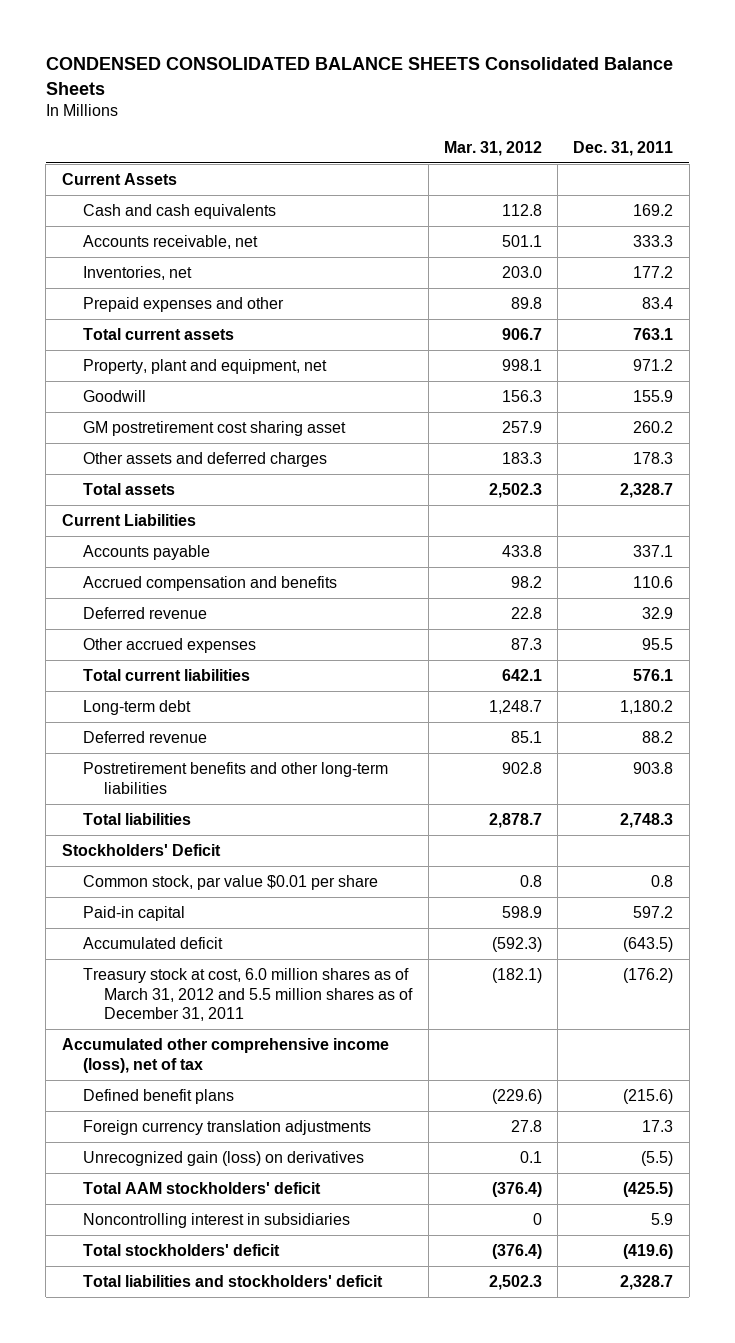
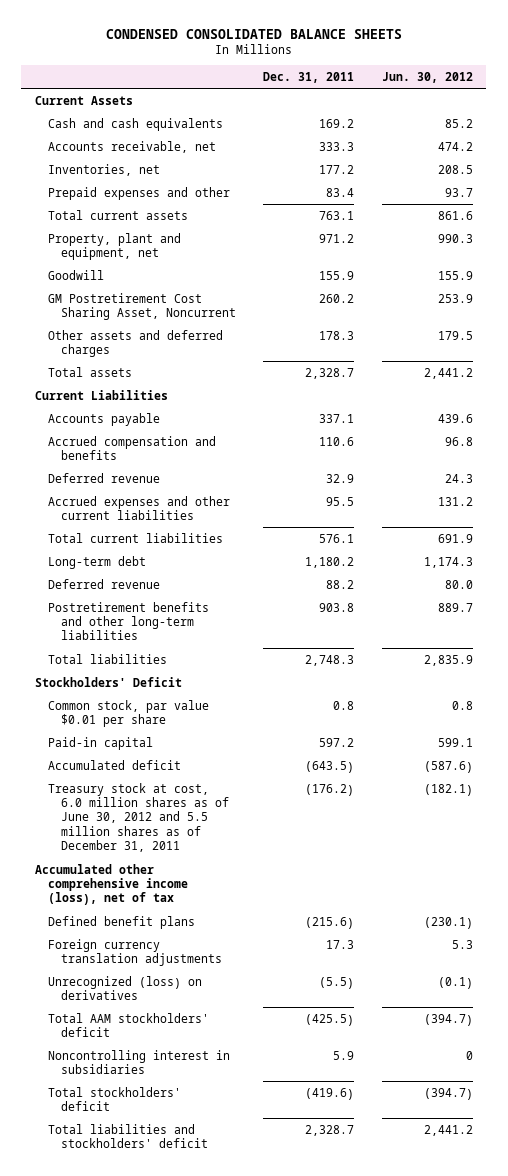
- CONDENSED CONSOLIDATED BALANCE SHEETS Consolidated Balance Sheets
+ CONDENSED CONSOLIDATED BALANCE SHEETS
- | Mar. 31, 2012 | Dec. 31, 2011
+ | Dec. 31, 2011 | Jun. 30, 2012
- GM postretirement cost sharing asset | 257.9 | 260.2
+ GM Postretirement Cost Sharing Asset, Noncurrent | 260.2 | 253.9
- Other accrued expenses | 87.3 | 95.5
+ Accrued expenses and other current liabilities | 95.5 | 131.2
- Treasury stock at cost, 6.0 million shares as of March 31, 2012 and 5.5 million shares as of December 31, 2011 | (182.1) | (176.2)
+ Treasury stock at cost, 6.0 million shares as of June 30, 2012 and 5.5 million shares as of December 31, 2011 | (176.2) | (182.1)
- Unrecognized gain (loss) on derivatives | 0.1 | (5.5)
+ Unrecognized (loss) on derivatives | (5.5) | (0.1)

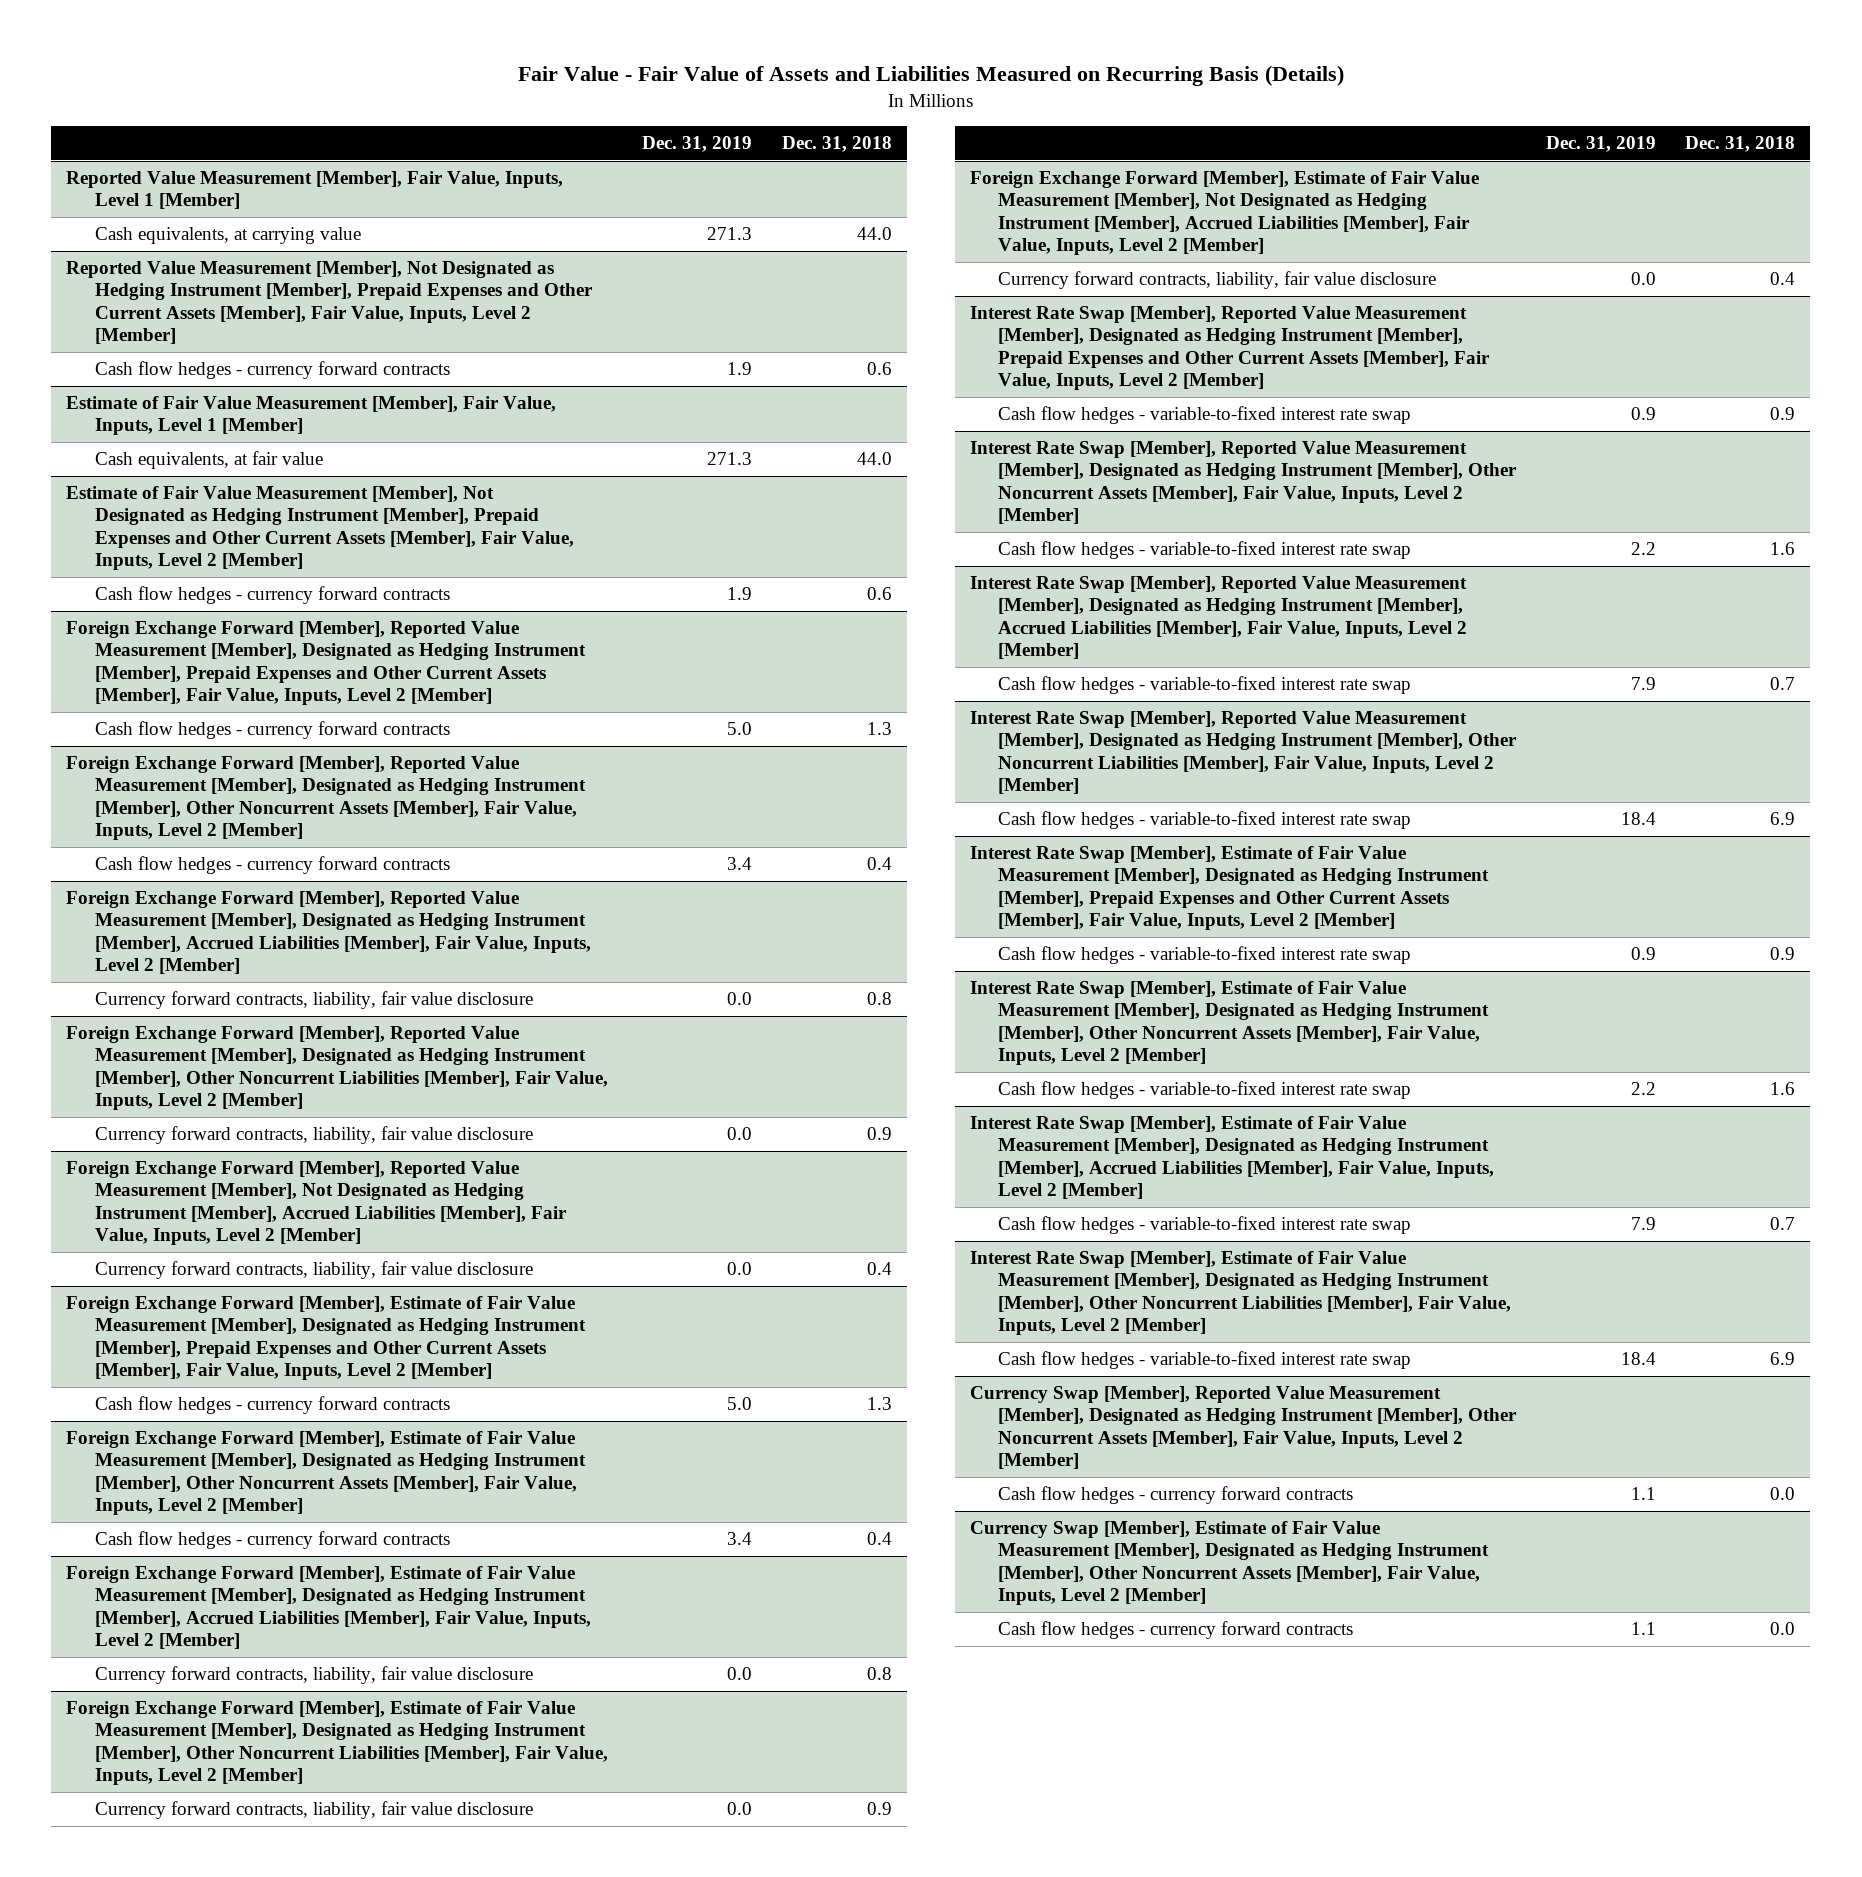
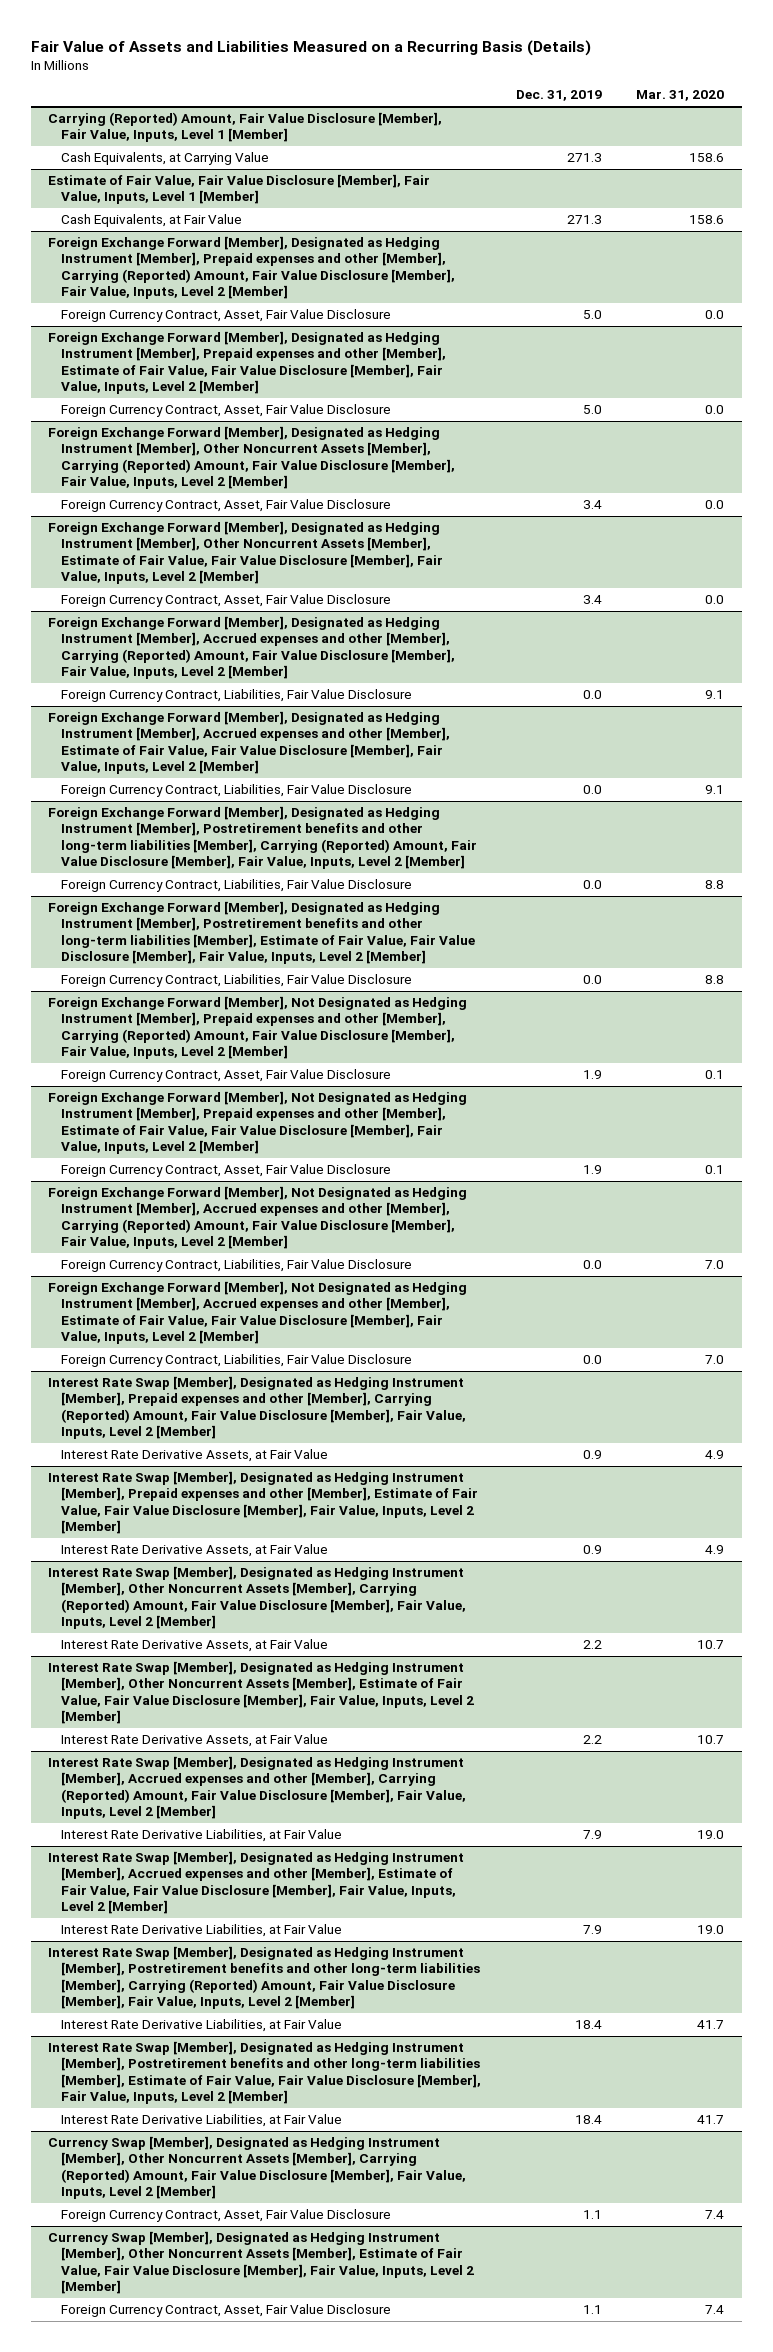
- Fair Value - Fair Value of Assets and Liabilities Measured on Recurring Basis (Details)
+ Fair Value of Assets and Liabilities Measured on a Recurring Basis (Details)
- | Dec. 31, 2019 | Dec. 31, 2018
+ | Dec. 31, 2019 | Mar. 31, 2020
- Reported Value Measurement [Member], Fair Value, Inputs, Level 1 [Member]
- Cash equivalents, at carrying value | 271.3 | 44.0
- Reported Value Measurement [Member], Not Designated as Hedging Instrument [Member], Prepaid Expenses and Other Current Assets [Member], Fair Value, Inputs, Level 2 [Member]
- Cash flow hedges - currency forward contracts | 1.9 | 0.6
- Estimate of Fair Value Measurement [Member], Fair Value, Inputs, Level 1 [Member]
- Cash equivalents, at fair value | 271.3 | 44.0
- Estimate of Fair Value Measurement [Member], Not Designated as Hedging Instrument [Member], Prepaid Expenses and Other Current Assets [Member], Fair Value, Inputs, Level 2 [Member]
- Cash flow hedges - currency forward contracts | 1.9 | 0.6
- Foreign Exchange Forward [Member], Reported Value Measurement [Member], Designated as Hedging Instrument [Member], Prepaid Expenses and Other Current Assets [Member], Fair Value, Inputs, Level 2 [Member]
- Cash flow hedges - currency forward contracts | 5.0 | 1.3
- Foreign Exchange Forward [Member], Reported Value Measurement [Member], Designated as Hedging Instrument [Member], Other Noncurrent Assets [Member], Fair Value, Inputs, Level 2 [Member]
- Cash flow hedges - currency forward contracts | 3.4 | 0.4
- Foreign Exchange Forward [Member], Reported Value Measurement [Member], Designated as Hedging Instrument [Member], Accrued Liabilities [Member], Fair Value, Inputs, Level 2 [Member]
- Currency forward contracts, liability, fair value disclosure | 0.0 | 0.8
- Foreign Exchange Forward [Member], Reported Value Measurement [Member], Designated as Hedging Instrument [Member], Other Noncurrent Liabilities [Member], Fair Value, Inputs, Level 2 [Member]
- Currency forward contracts, liability, fair value disclosure | 0.0 | 0.9
- Foreign Exchange Forward [Member], Reported Value Measurement [Member], Not Designated as Hedging Instrument [Member], Accrued Liabilities [Member], Fair Value, Inputs, Level 2 [Member]
- Currency forward contracts, liability, fair value disclosure | 0.0 | 0.4
- Foreign Exchange Forward [Member], Estimate of Fair Value Measurement [Member], Designated as Hedging Instrument [Member], Prepaid Expenses and Other Current Assets [Member], Fair Value, Inputs, Level 2 [Member]
- Cash flow hedges - currency forward contracts | 5.0 | 1.3
- Foreign Exchange Forward [Member], Estimate of Fair Value Measurement [Member], Designated as Hedging Instrument [Member], Other Noncurrent Assets [Member], Fair Value, Inputs, Level 2 [Member]
- Cash flow hedges - currency forward contracts | 3.4 | 0.4
- Foreign Exchange Forward [Member], Estimate of Fair Value Measurement [Member], Designated as Hedging Instrument [Member], Accrued Liabilities [Member], Fair Value, Inputs, Level 2 [Member]
- Currency forward contracts, liability, fair value disclosure | 0.0 | 0.8
- Foreign Exchange Forward [Member], Estimate of Fair Value Measurement [Member], Designated as Hedging Instrument [Member], Other Noncurrent Liabilities [Member], Fair Value, Inputs, Level 2 [Member]
- Currency forward contracts, liability, fair value disclosure | 0.0 | 0.9
- Foreign Exchange Forward [Member], Estimate of Fair Value Measurement [Member], Not Designated as Hedging Instrument [Member], Accrued Liabilities [Member], Fair Value, Inputs, Level 2 [Member]
- Currency forward contracts, liability, fair value disclosure | 0.0 | 0.4
- Interest Rate Swap [Member], Reported Value Measurement [Member], Designated as Hedging Instrument [Member], Prepaid Expenses and Other Current Assets [Member], Fair Value, Inputs, Level 2 [Member]
- Cash flow hedges - variable-to-fixed interest rate swap | 0.9 | 0.9
- Interest Rate Swap [Member], Reported Value Measurement [Member], Designated as Hedging Instrument [Member], Other Noncurrent Assets [Member], Fair Value, Inputs, Level 2 [Member]
- Cash flow hedges - variable-to-fixed interest rate swap | 2.2 | 1.6
- Interest Rate Swap [Member], Reported Value Measurement [Member], Designated as Hedging Instrument [Member], Accrued Liabilities [Member], Fair Value, Inputs, Level 2 [Member]
- Cash flow hedges - variable-to-fixed interest rate swap | 7.9 | 0.7
- Interest Rate Swap [Member], Reported Value Measurement [Member], Designated as Hedging Instrument [Member], Other Noncurrent Liabilities [Member], Fair Value, Inputs, Level 2 [Member]
- Cash flow hedges - variable-to-fixed interest rate swap | 18.4 | 6.9
- Interest Rate Swap [Member], Estimate of Fair Value Measurement [Member], Designated as Hedging Instrument [Member], Prepaid Expenses and Other Current Assets [Member], Fair Value, Inputs, Level 2 [Member]
- Cash flow hedges - variable-to-fixed interest rate swap | 0.9 | 0.9
- Interest Rate Swap [Member], Estimate of Fair Value Measurement [Member], Designated as Hedging Instrument [Member], Other Noncurrent Assets [Member], Fair Value, Inputs, Level 2 [Member]
- Cash flow hedges - variable-to-fixed interest rate swap | 2.2 | 1.6
- Interest Rate Swap [Member], Estimate of Fair Value Measurement [Member], Designated as Hedging Instrument [Member], Accrued Liabilities [Member], Fair Value, Inputs, Level 2 [Member]
- Cash flow hedges - variable-to-fixed interest rate swap | 7.9 | 0.7
- Interest Rate Swap [Member], Estimate of Fair Value Measurement [Member], Designated as Hedging Instrument [Member], Other Noncurrent Liabilities [Member], Fair Value, Inputs, Level 2 [Member]
- Cash flow hedges - variable-to-fixed interest rate swap | 18.4 | 6.9
- Currency Swap [Member], Reported Value Measurement [Member], Designated as Hedging Instrument [Member], Other Noncurrent Assets [Member], Fair Value, Inputs, Level 2 [Member]
- Cash flow hedges - currency forward contracts | 1.1 | 0.0
- Currency Swap [Member], Estimate of Fair Value Measurement [Member], Designated as Hedging Instrument [Member], Other Noncurrent Assets [Member], Fair Value, Inputs, Level 2 [Member]
- Cash flow hedges - currency forward contracts | 1.1 | 0.0
+ Carrying (Reported) Amount, Fair Value Disclosure [Member], Fair Value, Inputs, Level 1 [Member]
+ Cash Equivalents, at Carrying Value | 271.3 | 158.6
+ Estimate of Fair Value, Fair Value Disclosure [Member], Fair Value, Inputs, Level 1 [Member]
+ Cash Equivalents, at Fair Value | 271.3 | 158.6
+ Foreign Exchange Forward [Member], Designated as Hedging Instrument [Member], Prepaid expenses and other [Member], Carrying (Reported) Amount, Fair Value Disclosure [Member], Fair Value, Inputs, Level 2 [Member]
+ Foreign Currency Contract, Asset, Fair Value Disclosure | 5.0 | 0.0
+ Foreign Exchange Forward [Member], Designated as Hedging Instrument [Member], Prepaid expenses and other [Member], Estimate of Fair Value, Fair Value Disclosure [Member], Fair Value, Inputs, Level 2 [Member]
+ Foreign Currency Contract, Asset, Fair Value Disclosure | 5.0 | 0.0
+ Foreign Exchange Forward [Member], Designated as Hedging Instrument [Member], Other Noncurrent Assets [Member], Carrying (Reported) Amount, Fair Value Disclosure [Member], Fair Value, Inputs, Level 2 [Member]
+ Foreign Currency Contract, Asset, Fair Value Disclosure | 3.4 | 0.0
+ Foreign Exchange Forward [Member], Designated as Hedging Instrument [Member], Other Noncurrent Assets [Member], Estimate of Fair Value, Fair Value Disclosure [Member], Fair Value, Inputs, Level 2 [Member]
+ Foreign Currency Contract, Asset, Fair Value Disclosure | 3.4 | 0.0
+ Foreign Exchange Forward [Member], Designated as Hedging Instrument [Member], Accrued expenses and other [Member], Carrying (Reported) Amount, Fair Value Disclosure [Member], Fair Value, Inputs, Level 2 [Member]
+ Foreign Currency Contract, Liabilities, Fair Value Disclosure | 0.0 | 9.1
+ Foreign Exchange Forward [Member], Designated as Hedging Instrument [Member], Accrued expenses and other [Member], Estimate of Fair Value, Fair Value Disclosure [Member], Fair Value, Inputs, Level 2 [Member]
+ Foreign Currency Contract, Liabilities, Fair Value Disclosure | 0.0 | 9.1
+ Foreign Exchange Forward [Member], Designated as Hedging Instrument [Member], Postretirement benefits and other long-term liabilities [Member], Carrying (Reported) Amount, Fair Value Disclosure [Member], Fair Value, Inputs, Level 2 [Member]
+ Foreign Currency Contract, Liabilities, Fair Value Disclosure | 0.0 | 8.8
+ Foreign Exchange Forward [Member], Designated as Hedging Instrument [Member], Postretirement benefits and other long-term liabilities [Member], Estimate of Fair Value, Fair Value Disclosure [Member], Fair Value, Inputs, Level 2 [Member]
+ Foreign Currency Contract, Liabilities, Fair Value Disclosure | 0.0 | 8.8
+ Foreign Exchange Forward [Member], Not Designated as Hedging Instrument [Member], Prepaid expenses and other [Member], Carrying (Reported) Amount, Fair Value Disclosure [Member], Fair Value, Inputs, Level 2 [Member]
+ Foreign Currency Contract, Asset, Fair Value Disclosure | 1.9 | 0.1
+ Foreign Exchange Forward [Member], Not Designated as Hedging Instrument [Member], Prepaid expenses and other [Member], Estimate of Fair Value, Fair Value Disclosure [Member], Fair Value, Inputs, Level 2 [Member]
+ Foreign Currency Contract, Asset, Fair Value Disclosure | 1.9 | 0.1
+ Foreign Exchange Forward [Member], Not Designated as Hedging Instrument [Member], Accrued expenses and other [Member], Carrying (Reported) Amount, Fair Value Disclosure [Member], Fair Value, Inputs, Level 2 [Member]
+ Foreign Currency Contract, Liabilities, Fair Value Disclosure | 0.0 | 7.0
+ Foreign Exchange Forward [Member], Not Designated as Hedging Instrument [Member], Accrued expenses and other [Member], Estimate of Fair Value, Fair Value Disclosure [Member], Fair Value, Inputs, Level 2 [Member]
+ Foreign Currency Contract, Liabilities, Fair Value Disclosure | 0.0 | 7.0
+ Interest Rate Swap [Member], Designated as Hedging Instrument [Member], Prepaid expenses and other [Member], Carrying (Reported) Amount, Fair Value Disclosure [Member], Fair Value, Inputs, Level 2 [Member]
+ Interest Rate Derivative Assets, at Fair Value | 0.9 | 4.9
+ Interest Rate Swap [Member], Designated as Hedging Instrument [Member], Prepaid expenses and other [Member], Estimate of Fair Value, Fair Value Disclosure [Member], Fair Value, Inputs, Level 2 [Member]
+ Interest Rate Derivative Assets, at Fair Value | 0.9 | 4.9
+ Interest Rate Swap [Member], Designated as Hedging Instrument [Member], Other Noncurrent Assets [Member], Carrying (Reported) Amount, Fair Value Disclosure [Member], Fair Value, Inputs, Level 2 [Member]
+ Interest Rate Derivative Assets, at Fair Value | 2.2 | 10.7
+ Interest Rate Swap [Member], Designated as Hedging Instrument [Member], Other Noncurrent Assets [Member], Estimate of Fair Value, Fair Value Disclosure [Member], Fair Value, Inputs, Level 2 [Member]
+ Interest Rate Derivative Assets, at Fair Value | 2.2 | 10.7
+ Interest Rate Swap [Member], Designated as Hedging Instrument [Member], Accrued expenses and other [Member], Carrying (Reported) Amount, Fair Value Disclosure [Member], Fair Value, Inputs, Level 2 [Member]
+ Interest Rate Derivative Liabilities, at Fair Value | 7.9 | 19.0
+ Interest Rate Swap [Member], Designated as Hedging Instrument [Member], Accrued expenses and other [Member], Estimate of Fair Value, Fair Value Disclosure [Member], Fair Value, Inputs, Level 2 [Member]
+ Interest Rate Derivative Liabilities, at Fair Value | 7.9 | 19.0
+ Interest Rate Swap [Member], Designated as Hedging Instrument [Member], Postretirement benefits and other long-term liabilities [Member], Carrying (Reported) Amount, Fair Value Disclosure [Member], Fair Value, Inputs, Level 2 [Member]
+ Interest Rate Derivative Liabilities, at Fair Value | 18.4 | 41.7
+ Interest Rate Swap [Member], Designated as Hedging Instrument [Member], Postretirement benefits and other long-term liabilities [Member], Estimate of Fair Value, Fair Value Disclosure [Member], Fair Value, Inputs, Level 2 [Member]
+ Interest Rate Derivative Liabilities, at Fair Value | 18.4 | 41.7
+ Currency Swap [Member], Designated as Hedging Instrument [Member], Other Noncurrent Assets [Member], Carrying (Reported) Amount, Fair Value Disclosure [Member], Fair Value, Inputs, Level 2 [Member]
+ Foreign Currency Contract, Asset, Fair Value Disclosure | 1.1 | 7.4
+ Currency Swap [Member], Designated as Hedging Instrument [Member], Other Noncurrent Assets [Member], Estimate of Fair Value, Fair Value Disclosure [Member], Fair Value, Inputs, Level 2 [Member]
+ Foreign Currency Contract, Asset, Fair Value Disclosure | 1.1 | 7.4

